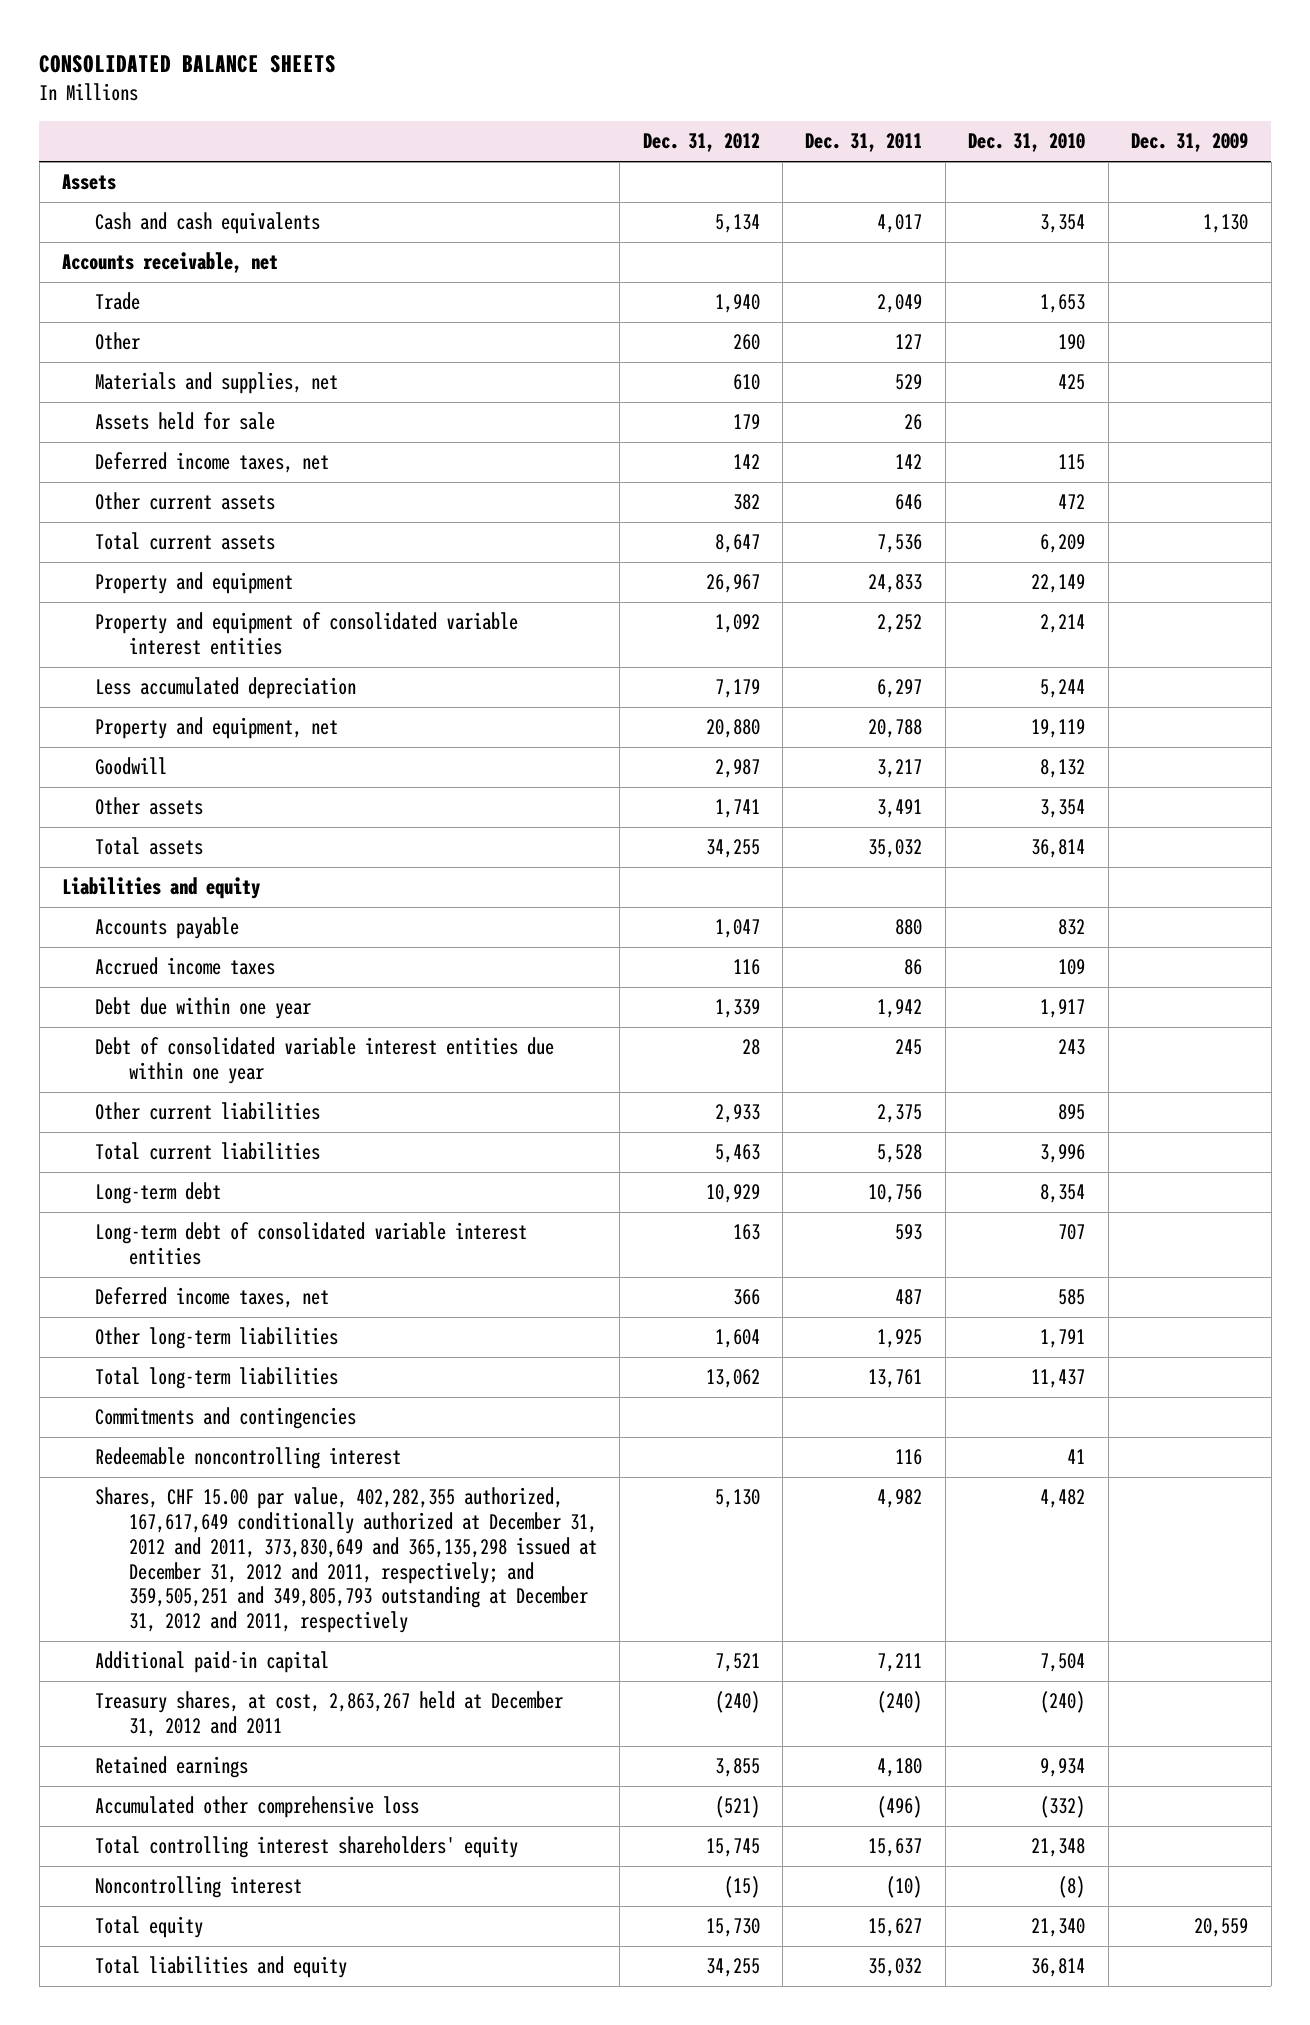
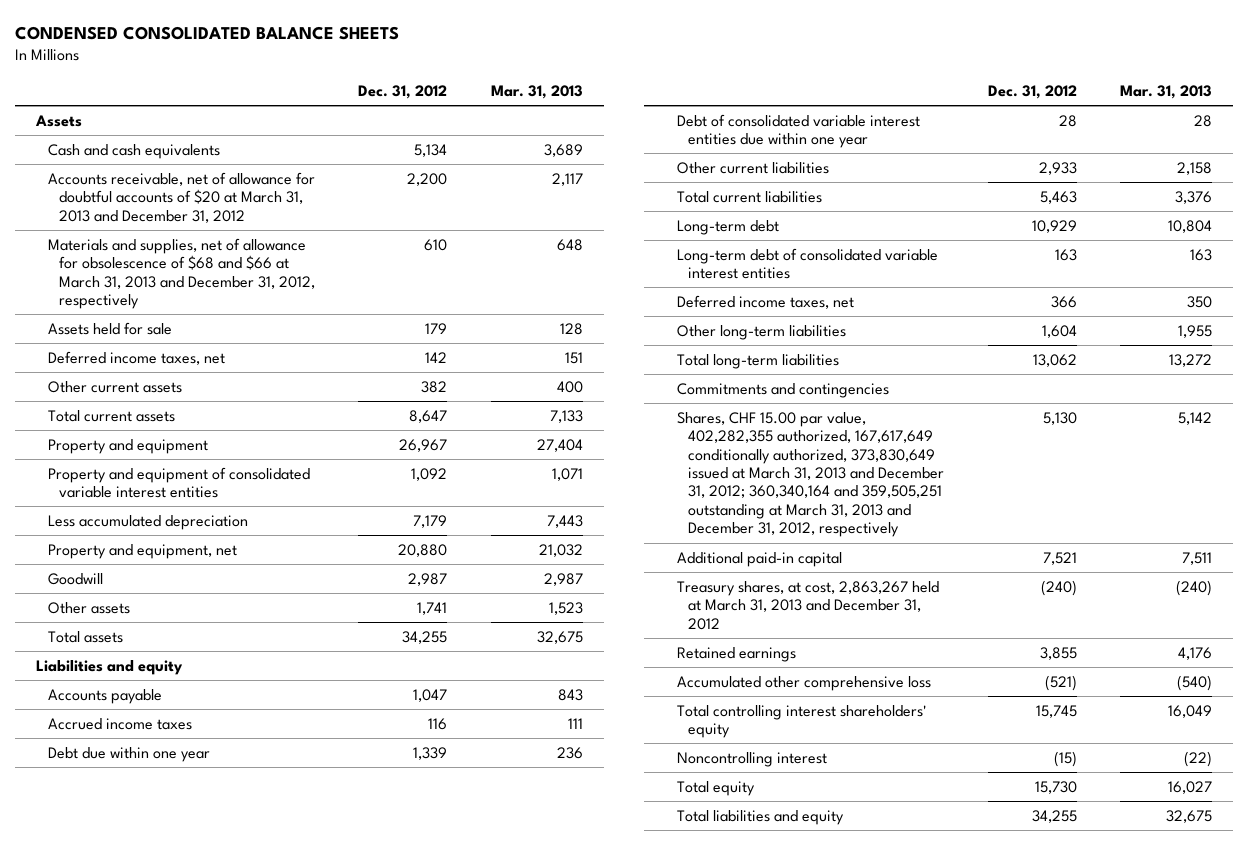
- CONSOLIDATED BALANCE SHEETS
+ CONDENSED CONSOLIDATED BALANCE SHEETS
- | Dec. 31, 2012 | Dec. 31, 2011 | Dec. 31, 2010 | Dec. 31, 2009
+ | Dec. 31, 2012 | Mar. 31, 2013
- Accounts receivable, net
- Trade | 1,940 | 2,049 | 1,653 |
- Other | 260 | 127 | 190 |
- Materials and supplies, net | 610 | 529 | 425 |
+ Accounts receivable, net of allowance for doubtful accounts of $20 at March 31, 2013 and December 31, 2012 | 2,200 | 2,117
+ Materials and supplies, net of allowance for obsolescence of $68 and $66 at March 31, 2013 and December 31, 2012, respectively | 610 | 648
- Redeemable noncontrolling interest | | 116 | 41 |
- Shares, CHF 15.00 par value, 402,282,355 authorized, 167,617,649 conditionally authorized at December 31, 2012 and 2011, 373,830,649 and 365,135,298 issued at December 31, 2012 and 2011, respectively; and 359,505,251 and 349,805,793 outstanding at December 31, 2012 and 2011, respectively | 5,130 | 4,982 | 4,482 |
+ Shares, CHF 15.00 par value, 402,282,355 authorized, 167,617,649 conditionally authorized, 373,830,649 issued at March 31, 2013 and December 31, 2012; 360,340,164 and 359,505,251 outstanding at March 31, 2013 and December 31, 2012, respectively | 5,130 | 5,142
- Treasury shares, at cost, 2,863,267 held at December 31, 2012 and 2011 | (240) | (240) | (240) |
+ Treasury shares, at cost, 2,863,267 held at March 31, 2013 and December 31, 2012 | (240) | (240)

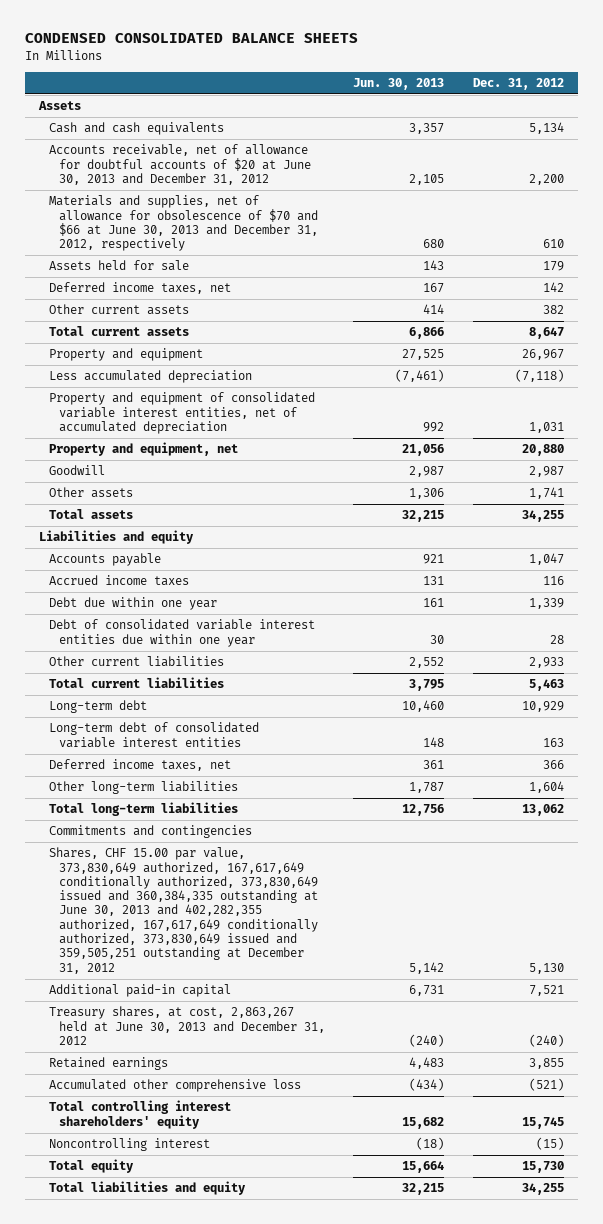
- | Dec. 31, 2012 | Mar. 31, 2013
+ | Jun. 30, 2013 | Dec. 31, 2012
- Accounts receivable, net of allowance for doubtful accounts of $20 at March 31, 2013 and December 31, 2012 | 2,200 | 2,117
- Materials and supplies, net of allowance for obsolescence of $68 and $66 at March 31, 2013 and December 31, 2012, respectively | 610 | 648
+ Accounts receivable, net of allowance for doubtful accounts of $20 at June 30, 2013 and December 31, 2012 | 2,105 | 2,200
+ Materials and supplies, net of allowance for obsolescence of $70 and $66 at June 30, 2013 and December 31, 2012, respectively | 680 | 610
- Property and equipment of consolidated variable interest entities | 1,092 | 1,071
- Less accumulated depreciation | 7,179 | 7,443
+ Less accumulated depreciation | (7,461) | (7,118)
+ Property and equipment of consolidated variable interest entities, net of accumulated depreciation | 992 | 1,031
- Shares, CHF 15.00 par value, 402,282,355 authorized, 167,617,649 conditionally authorized, 373,830,649 issued at March 31, 2013 and December 31, 2012; 360,340,164 and 359,505,251 outstanding at March 31, 2013 and December 31, 2012, respectively | 5,130 | 5,142
+ Shares, CHF 15.00 par value, 373,830,649 authorized, 167,617,649 conditionally authorized, 373,830,649 issued and 360,384,335 outstanding at June 30, 2013 and 402,282,355 authorized, 167,617,649 conditionally authorized, 373,830,649 issued and 359,505,251 outstanding at December 31, 2012 | 5,142 | 5,130
- Treasury shares, at cost, 2,863,267 held at March 31, 2013 and December 31, 2012 | (240) | (240)
+ Treasury shares, at cost, 2,863,267 held at June 30, 2013 and December 31, 2012 | (240) | (240)

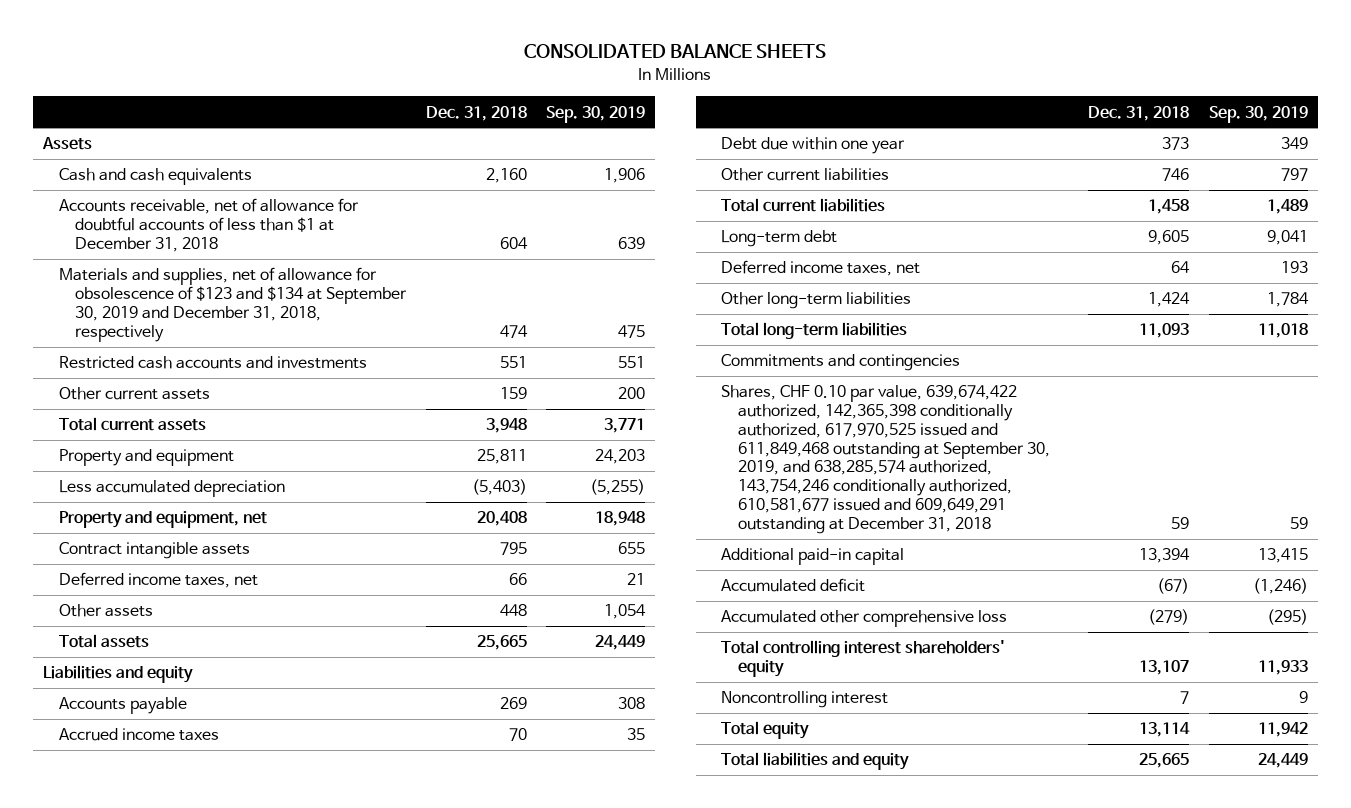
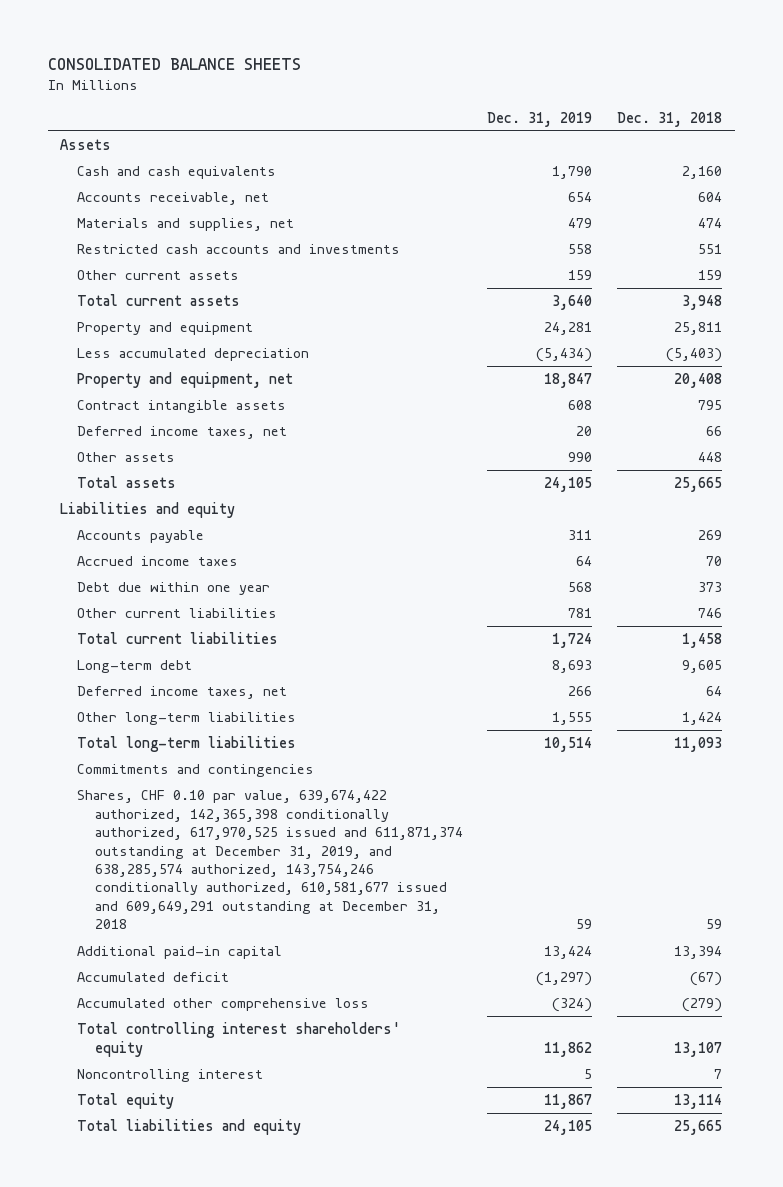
- | Dec. 31, 2018 | Sep. 30, 2019
+ | Dec. 31, 2019 | Dec. 31, 2018
- Accounts receivable, net of allowance for doubtful accounts of less than $1 at December 31, 2018 | 604 | 639
- Materials and supplies, net of allowance for obsolescence of $123 and $134 at September 30, 2019 and December 31, 2018, respectively | 474 | 475
+ Accounts receivable, net | 654 | 604
+ Materials and supplies, net | 479 | 474
- Shares, CHF 0.10 par value, 639,674,422 authorized, 142,365,398 conditionally authorized, 617,970,525 issued and 611,849,468 outstanding at September 30, 2019, and 638,285,574 authorized, 143,754,246 conditionally authorized, 610,581,677 issued and 609,649,291 outstanding at December 31, 2018 | 59 | 59
+ Shares, CHF 0.10 par value, 639,674,422 authorized, 142,365,398 conditionally authorized, 617,970,525 issued and 611,871,374 outstanding at December 31, 2019, and 638,285,574 authorized, 143,754,246 conditionally authorized, 610,581,677 issued and 609,649,291 outstanding at December 31, 2018 | 59 | 59

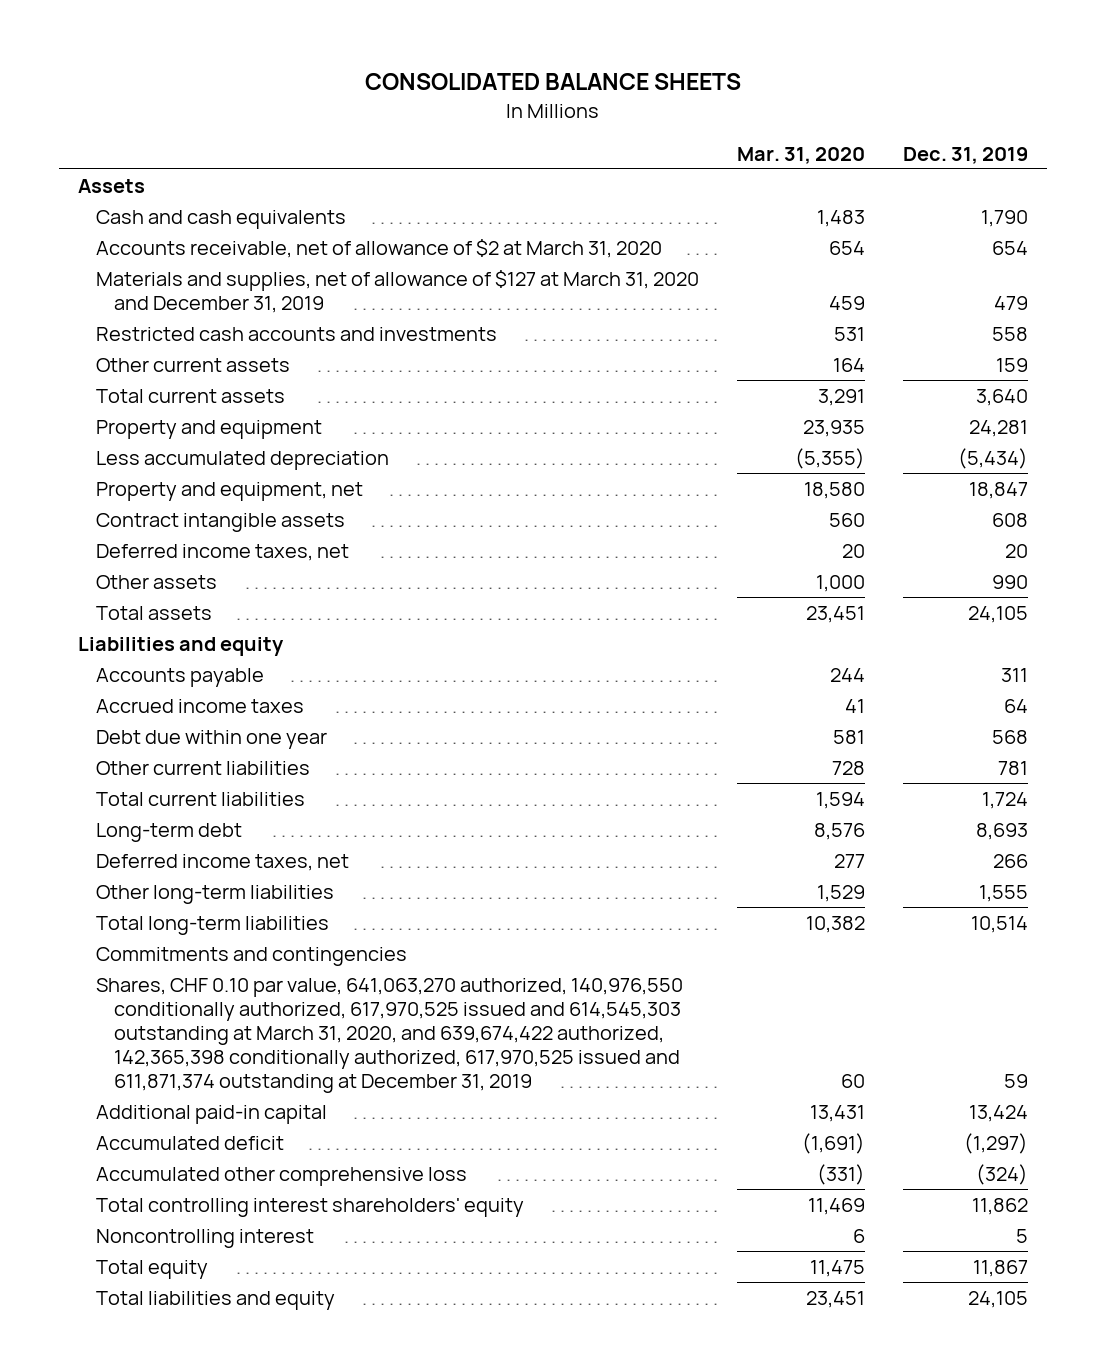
- | Dec. 31, 2019 | Dec. 31, 2018
+ | Mar. 31, 2020 | Dec. 31, 2019
- Accounts receivable, net | 654 | 604
- Materials and supplies, net | 479 | 474
+ Accounts receivable, net of allowance of $2 at March 31, 2020 | 654 | 654
+ Materials and supplies, net of allowance of $127 at March 31, 2020 and December 31, 2019 | 459 | 479
- Shares, CHF 0.10 par value, 639,674,422 authorized, 142,365,398 conditionally authorized, 617,970,525 issued and 611,871,374 outstanding at December 31, 2019, and 638,285,574 authorized, 143,754,246 conditionally authorized, 610,581,677 issued and 609,649,291 outstanding at December 31, 2018 | 59 | 59
+ Shares, CHF 0.10 par value, 641,063,270 authorized, 140,976,550 conditionally authorized, 617,970,525 issued and 614,545,303 outstanding at March 31, 2020, and 639,674,422 authorized, 142,365,398 conditionally authorized, 617,970,525 issued and 611,871,374 outstanding at December 31, 2019 | 60 | 59

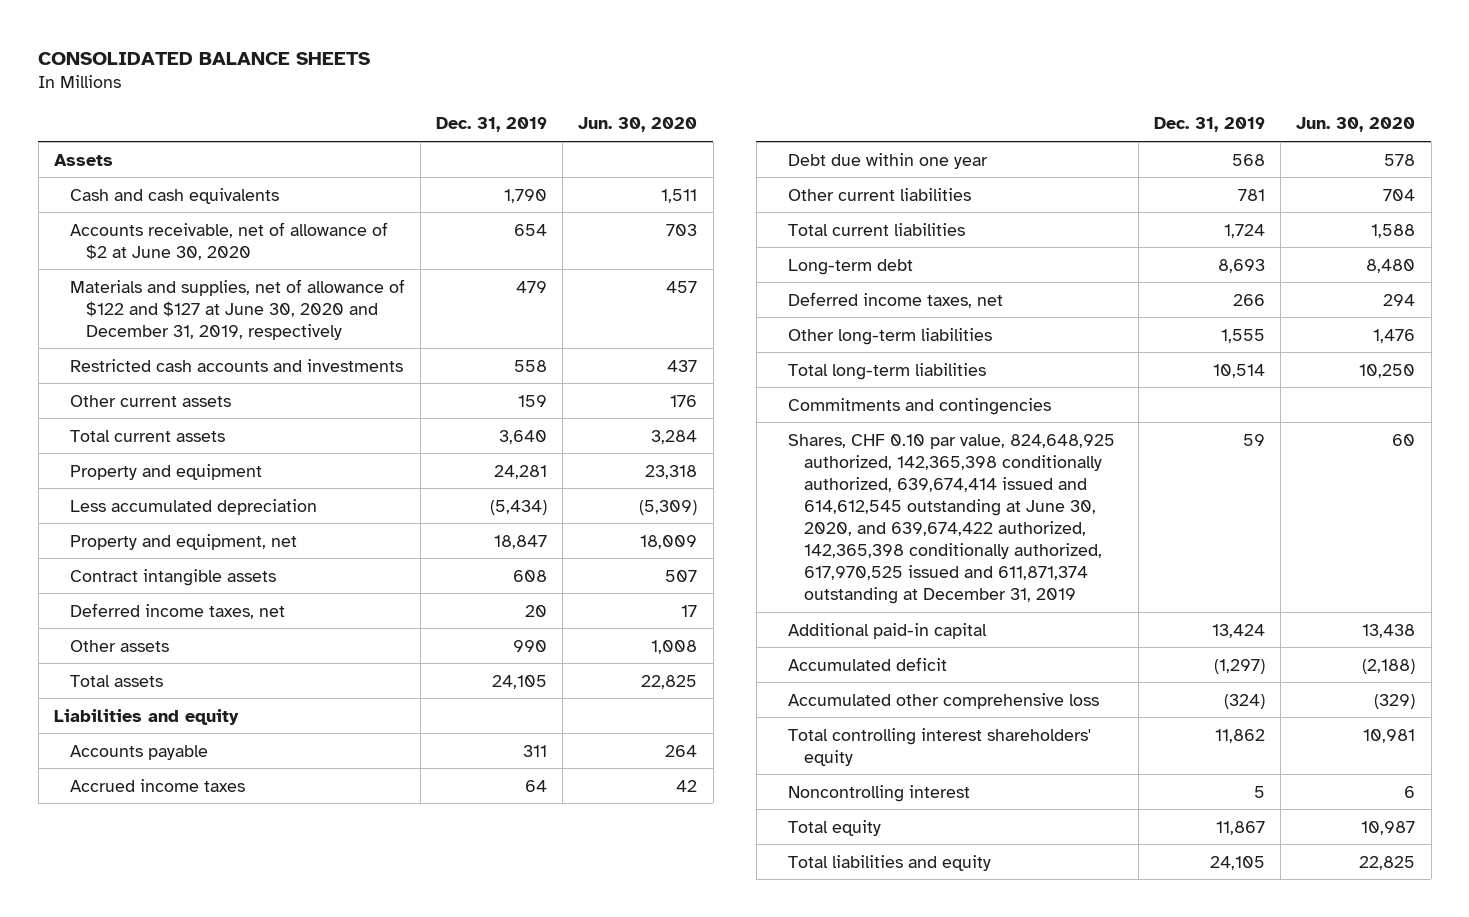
- | Mar. 31, 2020 | Dec. 31, 2019
+ | Dec. 31, 2019 | Jun. 30, 2020
- Accounts receivable, net of allowance of $2 at March 31, 2020 | 654 | 654
- Materials and supplies, net of allowance of $127 at March 31, 2020 and December 31, 2019 | 459 | 479
+ Accounts receivable, net of allowance of $2 at June 30, 2020 | 654 | 703
+ Materials and supplies, net of allowance of $122 and $127 at June 30, 2020 and December 31, 2019, respectively | 479 | 457
- Shares, CHF 0.10 par value, 641,063,270 authorized, 140,976,550 conditionally authorized, 617,970,525 issued and 614,545,303 outstanding at March 31, 2020, and 639,674,422 authorized, 142,365,398 conditionally authorized, 617,970,525 issued and 611,871,374 outstanding at December 31, 2019 | 60 | 59
+ Shares, CHF 0.10 par value, 824,648,925 authorized, 142,365,398 conditionally authorized, 639,674,414 issued and 614,612,545 outstanding at June 30, 2020, and 639,674,422 authorized, 142,365,398 conditionally authorized, 617,970,525 issued and 611,871,374 outstanding at December 31, 2019 | 59 | 60

